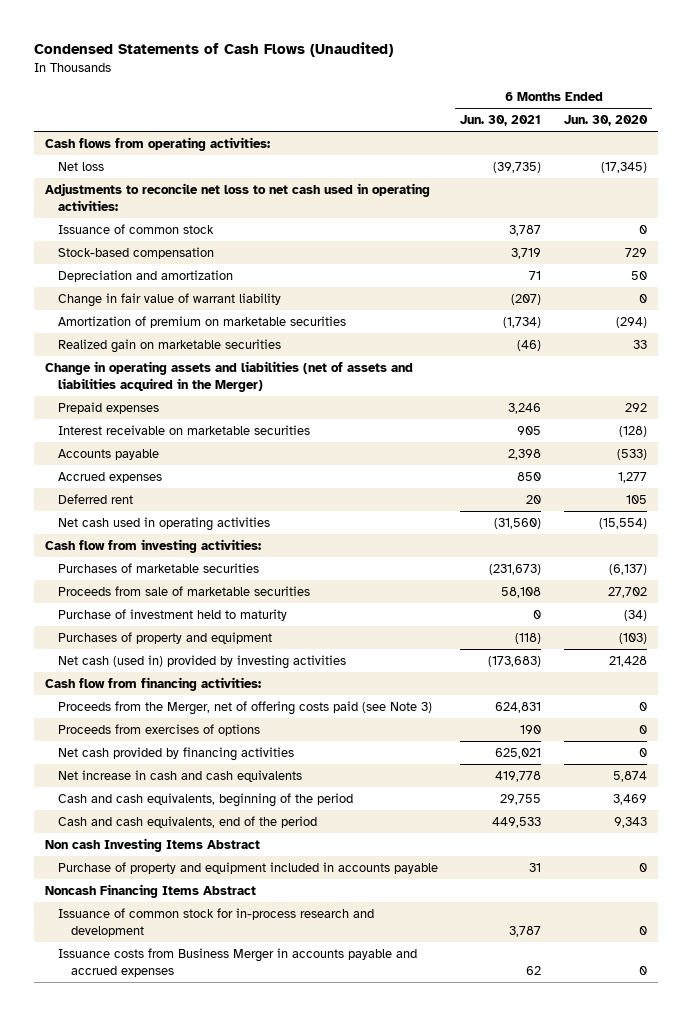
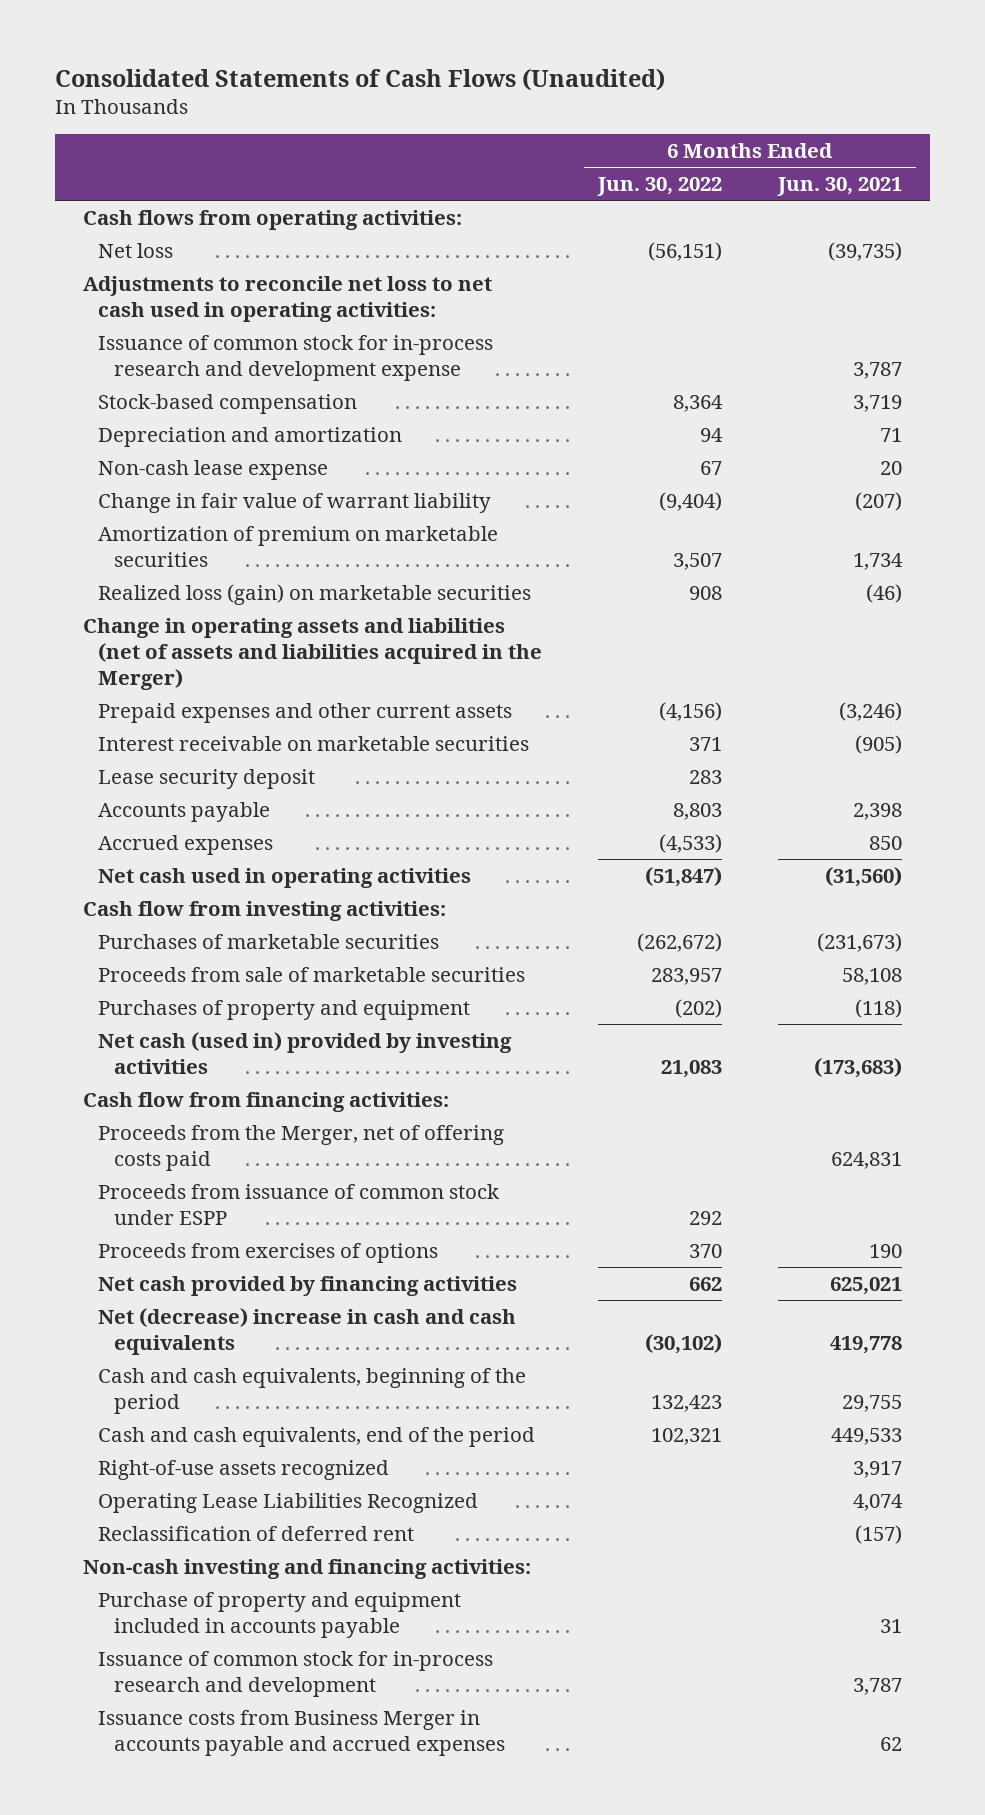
- Condensed Statements of Cash Flows (Unaudited)
+ Consolidated Statements of Cash Flows (Unaudited)
- | 6 Months Ended Jun. 30, 2021 | 6 Months Ended Jun. 30, 2020
+ | 6 Months Ended Jun. 30, 2022 | 6 Months Ended Jun. 30, 2021
- Issuance of common stock | 3,787 | 0
+ Issuance of common stock for in-process research and development expense | | 3,787
+ Non-cash lease expense | 67 | 20
- Amortization of premium on marketable securities | (1,734) | (294)
- Realized gain on marketable securities | (46) | 33
+ Amortization of premium on marketable securities | 3,507 | 1,734
+ Realized loss (gain) on marketable securities | 908 | (46)
- Prepaid expenses | 3,246 | 292
- Interest receivable on marketable securities | 905 | (128)
+ Prepaid expenses and other current assets | (4,156) | (3,246)
+ Interest receivable on marketable securities | 371 | (905)
+ Lease security deposit | 283 |
- Deferred rent | 20 | 105
- Purchase of investment held to maturity | 0 | (34)
- Proceeds from the Merger, net of offering costs paid (see Note 3) | 624,831 | 0
+ Proceeds from the Merger, net of offering costs paid | | 624,831
+ Proceeds from issuance of common stock under ESPP | 292 |
- Net increase in cash and cash equivalents | 419,778 | 5,874
+ Net (decrease) increase in cash and cash equivalents | (30,102) | 419,778
- Non cash Investing Items Abstract
+ Right-of-use assets recognized | | 3,917
+ Operating Lease Liabilities Recognized | | 4,074
+ Reclassification of deferred rent | | (157)
+ Non-cash investing and financing activities:
- Noncash Financing Items Abstract

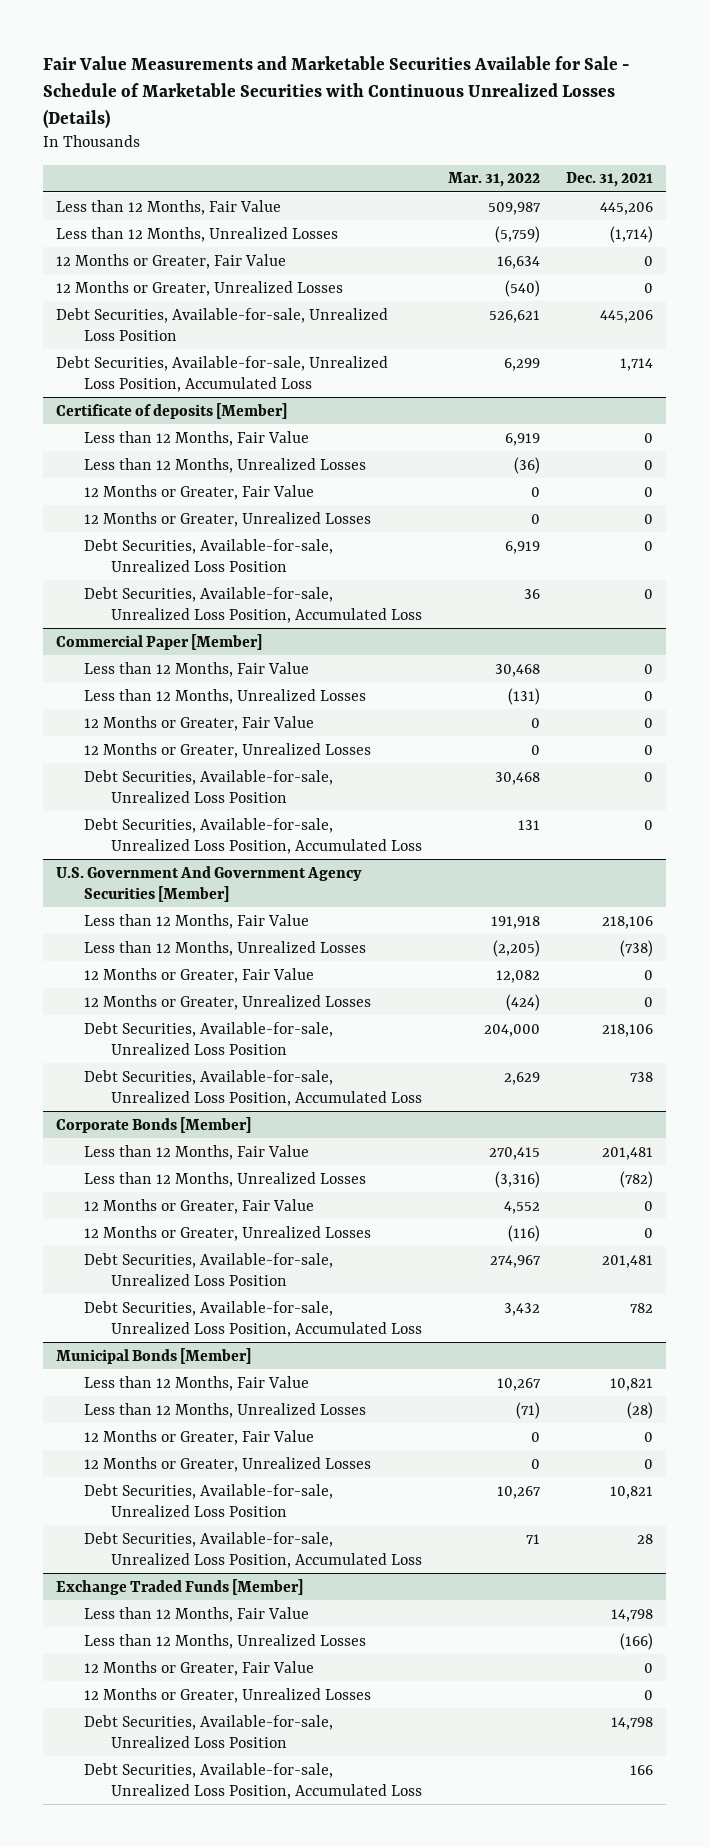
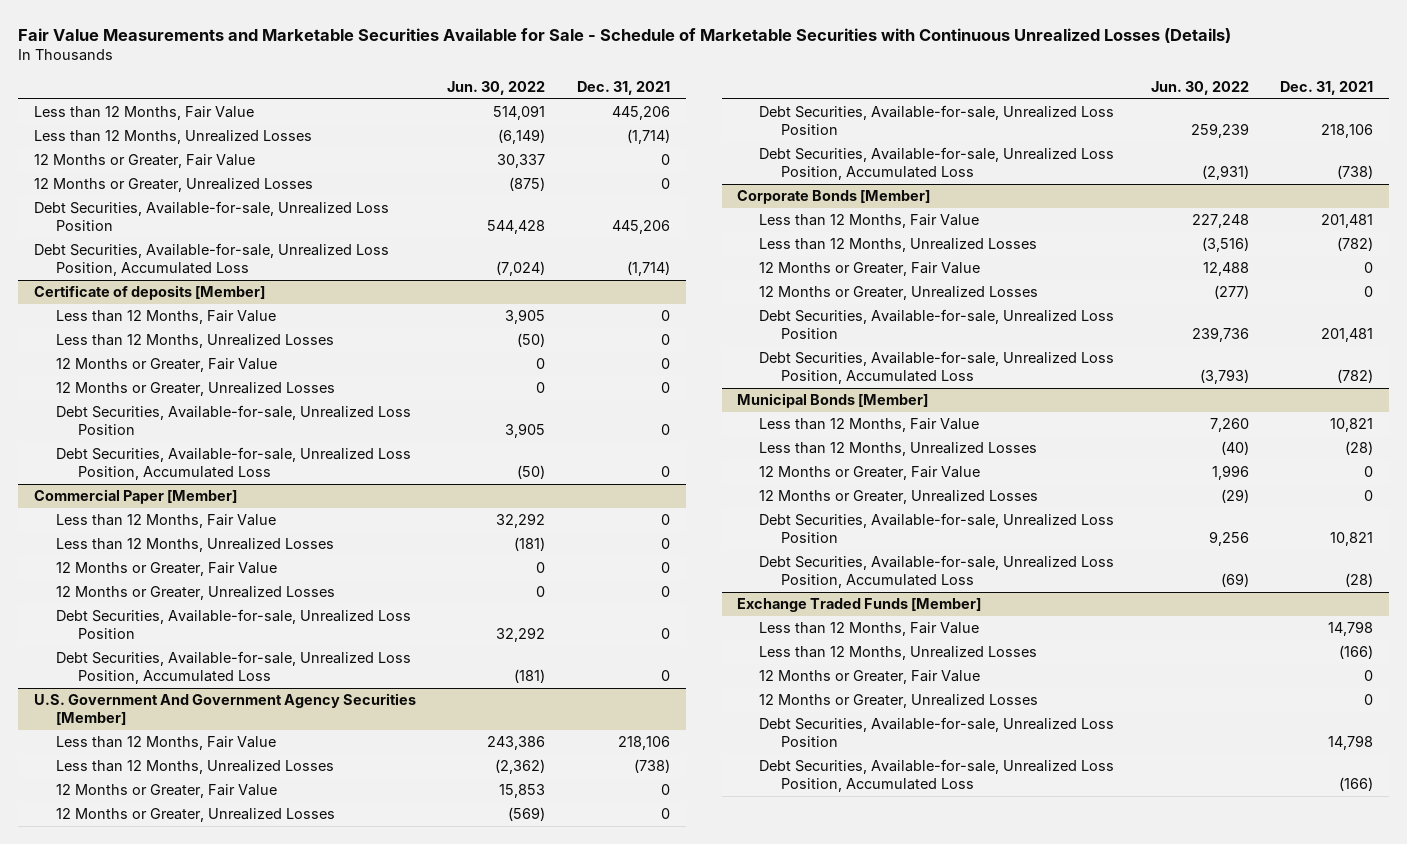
- | Mar. 31, 2022 | Dec. 31, 2021
+ | Jun. 30, 2022 | Dec. 31, 2021
- Debt Securities, Available-for-sale, Unrealized Loss Position, Accumulated Loss | 6,299 | 1,714
+ Debt Securities, Available-for-sale, Unrealized Loss Position, Accumulated Loss | (7,024) | (1,714)
@ U.S. Government And Government Agency Securities [Member]
- Debt Securities, Available-for-sale, Unrealized Loss Position, Accumulated Loss | 2,629 | 738
+ Debt Securities, Available-for-sale, Unrealized Loss Position, Accumulated Loss | (2,931) | (738)
@ Corporate Bonds [Member]
- Debt Securities, Available-for-sale, Unrealized Loss Position, Accumulated Loss | 3,432 | 782
+ Debt Securities, Available-for-sale, Unrealized Loss Position, Accumulated Loss | (3,793) | (782)
@ Municipal Bonds [Member]
- Debt Securities, Available-for-sale, Unrealized Loss Position, Accumulated Loss | 71 | 28
+ Debt Securities, Available-for-sale, Unrealized Loss Position, Accumulated Loss | (69) | (28)
@ Exchange Traded Funds [Member]
- Debt Securities, Available-for-sale, Unrealized Loss Position, Accumulated Loss | | 166
+ Debt Securities, Available-for-sale, Unrealized Loss Position, Accumulated Loss | | (166)

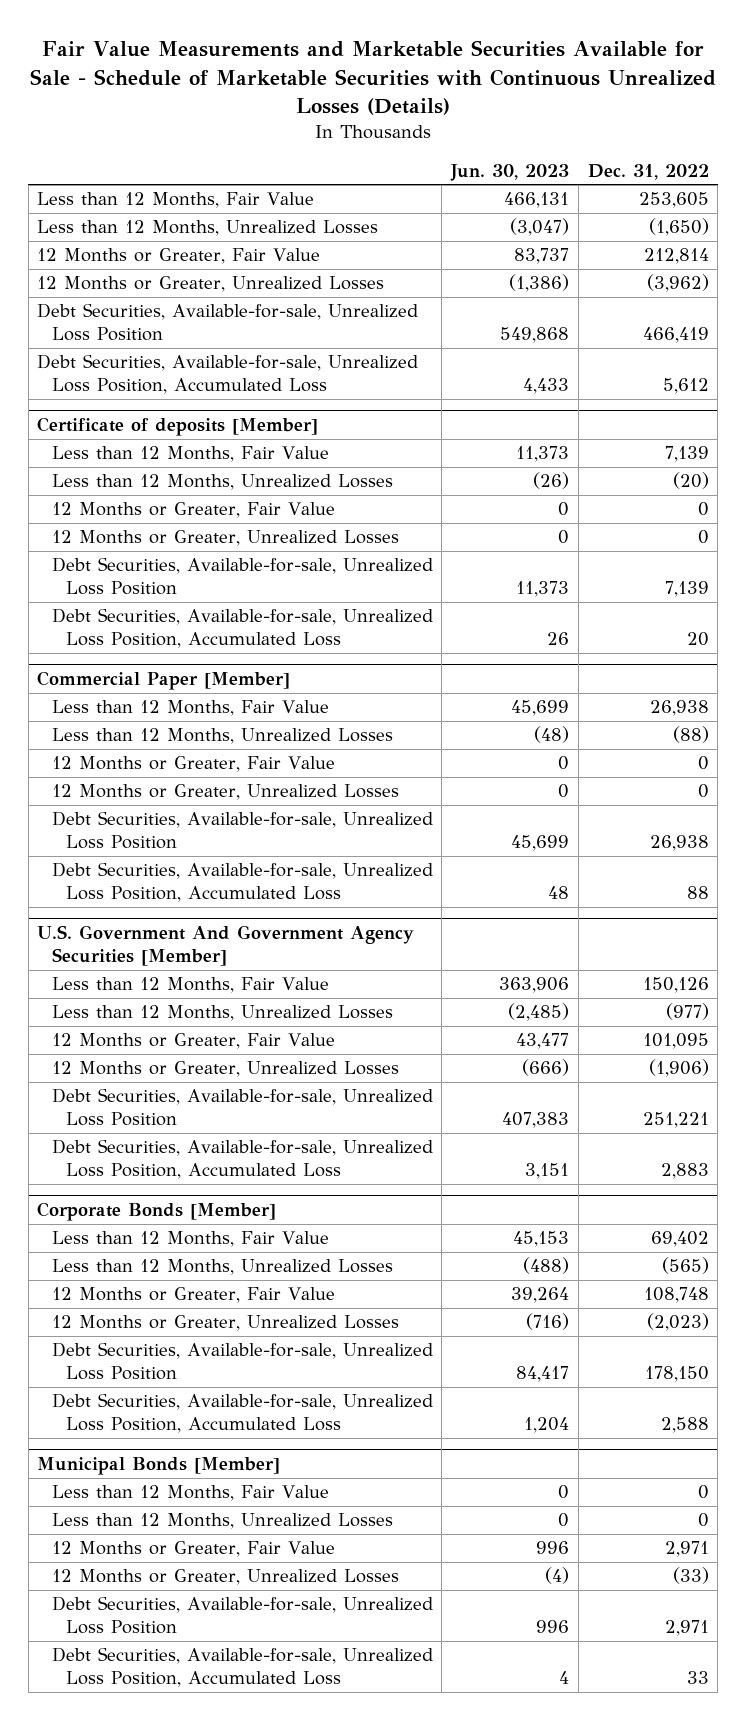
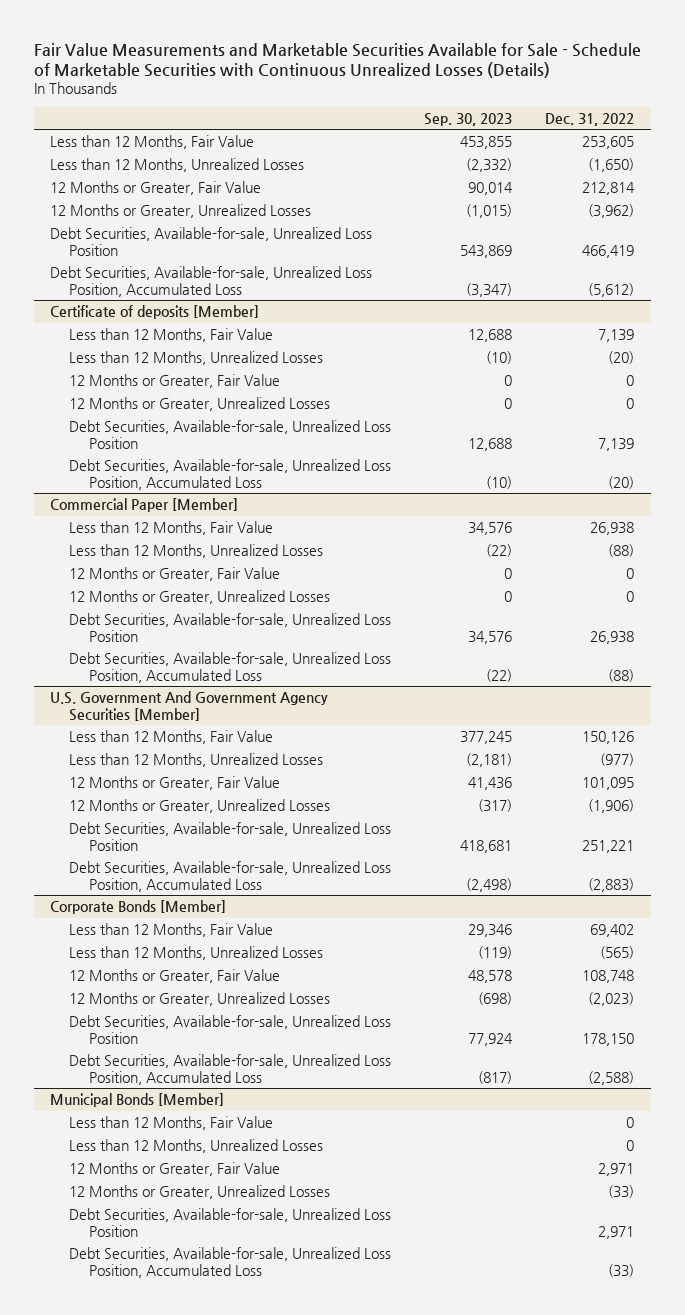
- | Jun. 30, 2023 | Dec. 31, 2022
+ | Sep. 30, 2023 | Dec. 31, 2022
- Debt Securities, Available-for-sale, Unrealized Loss Position, Accumulated Loss | 4,433 | 5,612
+ Debt Securities, Available-for-sale, Unrealized Loss Position, Accumulated Loss | (3,347) | (5,612)
@ Certificate of deposits [Member]
- Debt Securities, Available-for-sale, Unrealized Loss Position, Accumulated Loss | 26 | 20
+ Debt Securities, Available-for-sale, Unrealized Loss Position, Accumulated Loss | (10) | (20)
@ Commercial Paper [Member]
- Debt Securities, Available-for-sale, Unrealized Loss Position, Accumulated Loss | 48 | 88
+ Debt Securities, Available-for-sale, Unrealized Loss Position, Accumulated Loss | (22) | (88)
@ U.S. Government And Government Agency Securities [Member]
- Debt Securities, Available-for-sale, Unrealized Loss Position, Accumulated Loss | 3,151 | 2,883
+ Debt Securities, Available-for-sale, Unrealized Loss Position, Accumulated Loss | (2,498) | (2,883)
@ Corporate Bonds [Member]
- Debt Securities, Available-for-sale, Unrealized Loss Position, Accumulated Loss | 1,204 | 2,588
+ Debt Securities, Available-for-sale, Unrealized Loss Position, Accumulated Loss | (817) | (2,588)
@ Municipal Bonds [Member]
- Debt Securities, Available-for-sale, Unrealized Loss Position, Accumulated Loss | 4 | 33
+ Debt Securities, Available-for-sale, Unrealized Loss Position, Accumulated Loss | | (33)

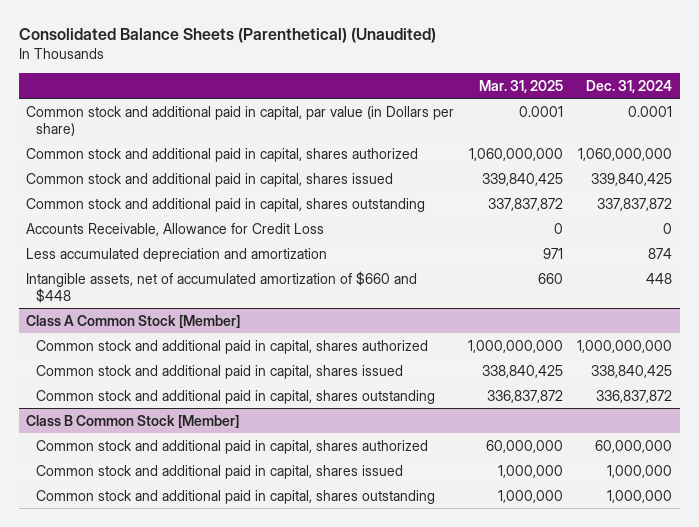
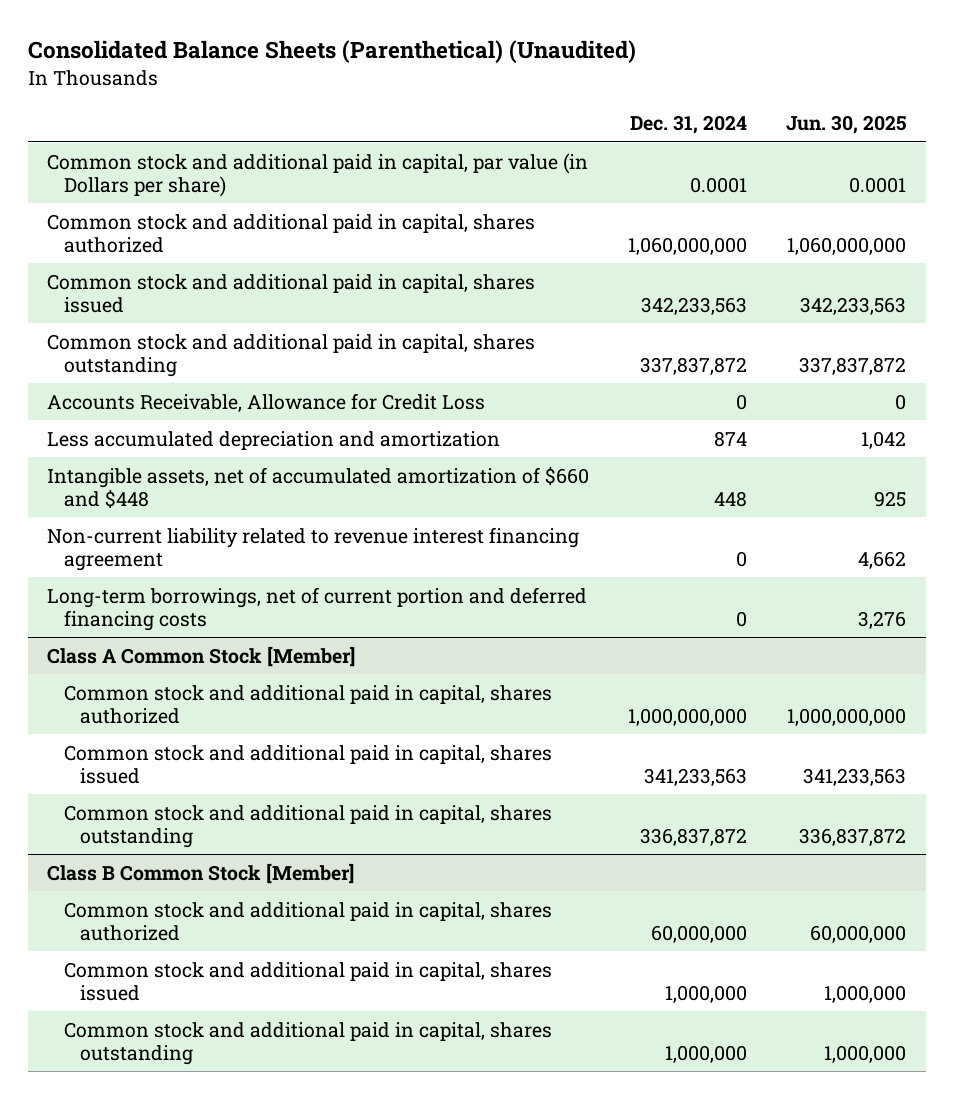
- | Mar. 31, 2025 | Dec. 31, 2024
+ | Dec. 31, 2024 | Jun. 30, 2025
- Common stock and additional paid in capital, shares issued | 339,840,425 | 339,840,425
+ Common stock and additional paid in capital, shares issued | 342,233,563 | 342,233,563
+ Non-current liability related to revenue interest financing agreement | 0 | 4,662
+ Long-term borrowings, net of current portion and deferred financing costs | 0 | 3,276
@ Class A Common Stock [Member]
- Common stock and additional paid in capital, shares issued | 338,840,425 | 338,840,425
+ Common stock and additional paid in capital, shares issued | 341,233,563 | 341,233,563

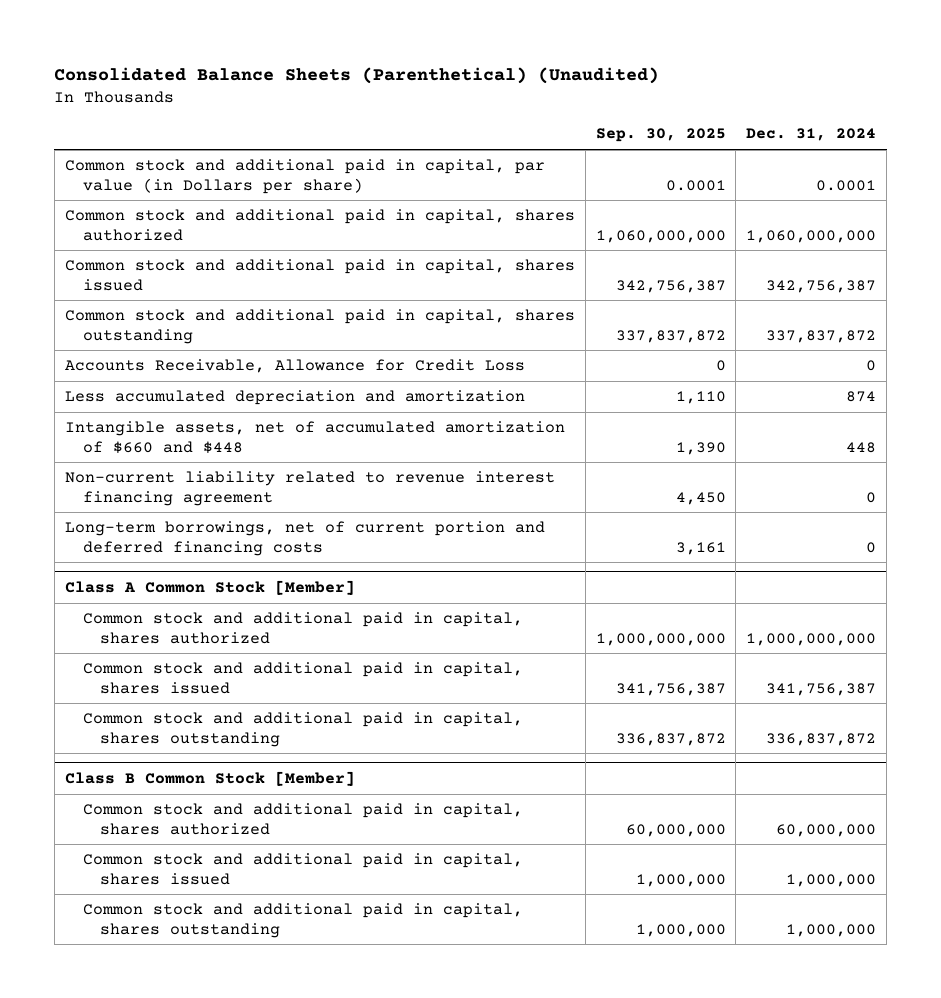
- | Dec. 31, 2024 | Jun. 30, 2025
+ | Sep. 30, 2025 | Dec. 31, 2024
- Common stock and additional paid in capital, shares issued | 342,233,563 | 342,233,563
+ Common stock and additional paid in capital, shares issued | 342,756,387 | 342,756,387
@ Class A Common Stock [Member]
- Common stock and additional paid in capital, shares issued | 341,233,563 | 341,233,563
+ Common stock and additional paid in capital, shares issued | 341,756,387 | 341,756,387

